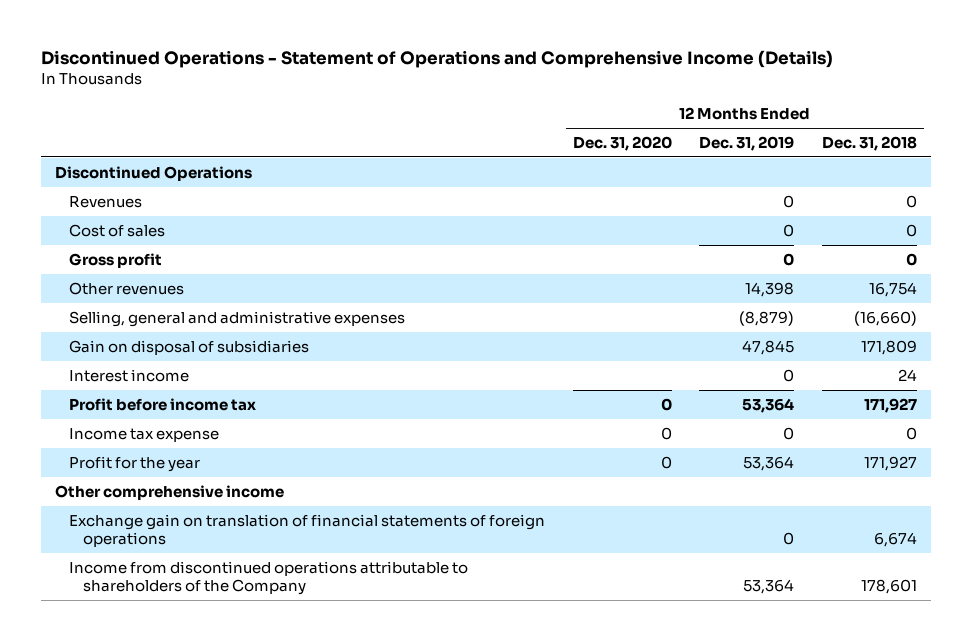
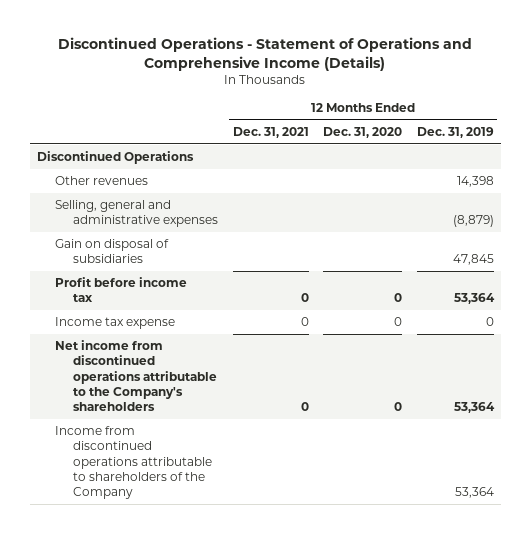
- | 12 Months Ended Dec. 31, 2020 | 12 Months Ended Dec. 31, 2019 | 12 Months Ended Dec. 31, 2018
+ | 12 Months Ended Dec. 31, 2021 | 12 Months Ended Dec. 31, 2020 | 12 Months Ended Dec. 31, 2019
- Revenues | | 0 | 0
- Cost of sales | | 0 | 0
- Gross profit | | 0 | 0
- Interest income | | 0 | 24
- Profit for the year | 0 | 53,364 | 171,927
- Other comprehensive income
- Exchange gain on translation of financial statements of foreign operations | | 0 | 6,674
+ Net income from discontinued operations attributable to the Company's shareholders | 0 | 0 | 53,364

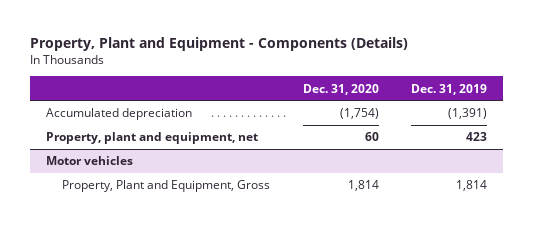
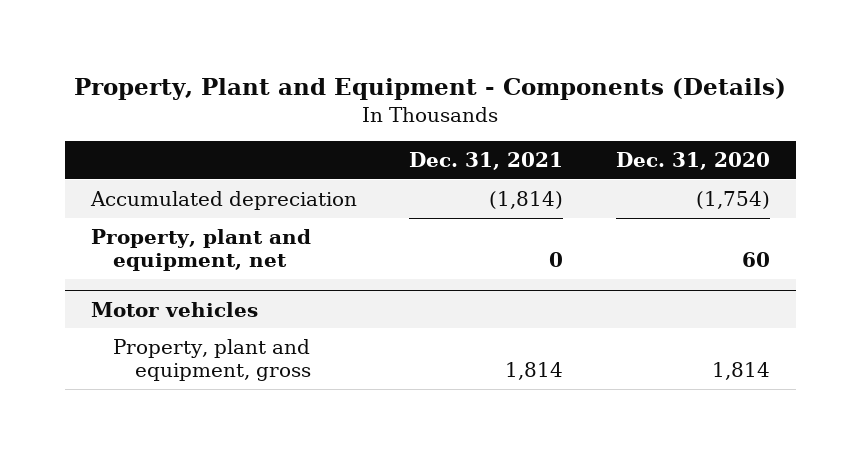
- | Dec. 31, 2020 | Dec. 31, 2019
+ | Dec. 31, 2021 | Dec. 31, 2020
@ Motor vehicles
- Property, Plant and Equipment, Gross | 1,814 | 1,814
+ Property, plant and equipment, gross | 1,814 | 1,814

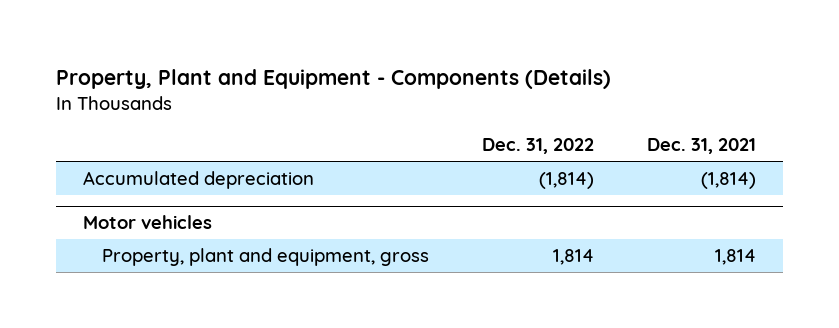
- | Dec. 31, 2021 | Dec. 31, 2020
+ | Dec. 31, 2022 | Dec. 31, 2021
- Property, plant and equipment, net | 0 | 60

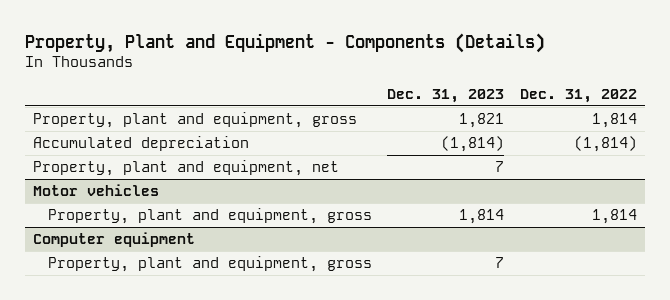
- | Dec. 31, 2022 | Dec. 31, 2021
+ | Dec. 31, 2023 | Dec. 31, 2022
+ Property, plant and equipment, gross | 1,821 | 1,814
+ Property, plant and equipment, net | 7 |
+ Computer equipment
+ Property, plant and equipment, gross | 7 |

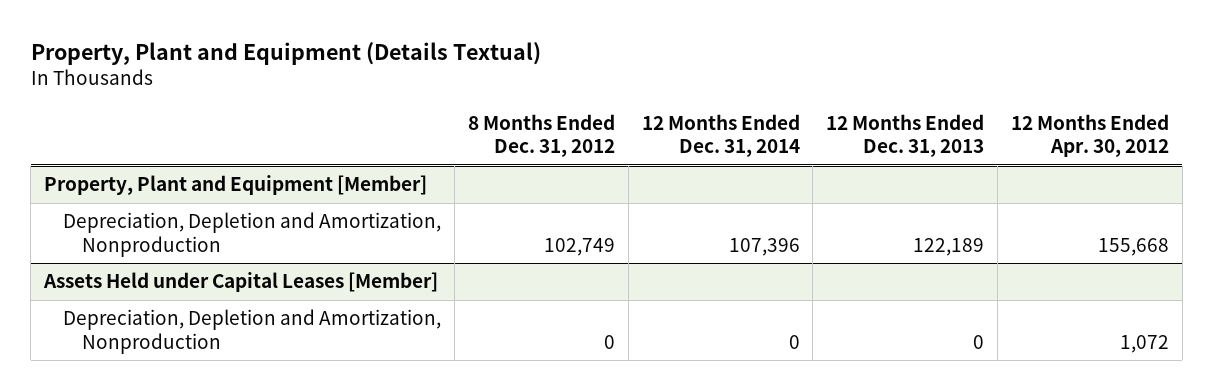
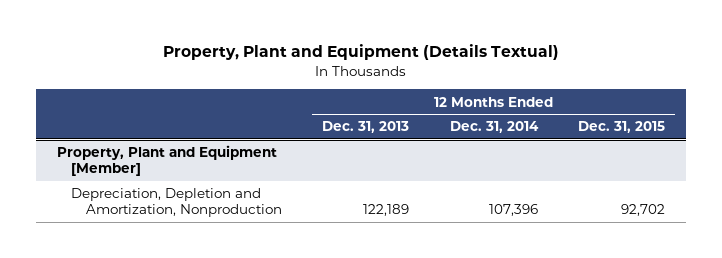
- | 8 Months Ended Dec. 31, 2012 | 12 Months Ended Dec. 31, 2014 | 12 Months Ended Dec. 31, 2013 | 12 Months Ended Apr. 30, 2012
+ | 12 Months Ended Dec. 31, 2013 | 12 Months Ended Dec. 31, 2014 | 12 Months Ended Dec. 31, 2015
- Assets Held under Capital Leases [Member]
- Depreciation, Depletion and Amortization, Nonproduction | 0 | 0 | 0 | 1,072

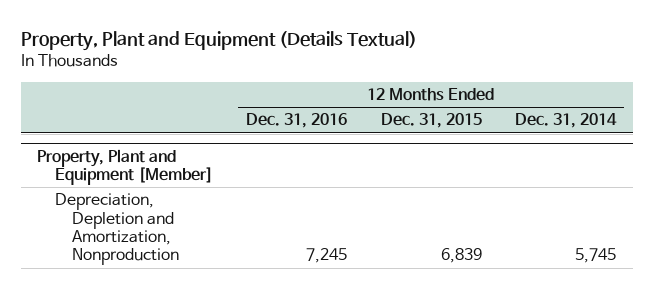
- | 12 Months Ended Dec. 31, 2013 | 12 Months Ended Dec. 31, 2014 | 12 Months Ended Dec. 31, 2015
+ | 12 Months Ended Dec. 31, 2016 | 12 Months Ended Dec. 31, 2015 | 12 Months Ended Dec. 31, 2014
@ Property, Plant and Equipment [Member]
- Depreciation, Depletion and Amortization, Nonproduction | 122,189 | 107,396 | 92,702
+ Depreciation, Depletion and Amortization, Nonproduction | 7,245 | 6,839 | 5,745

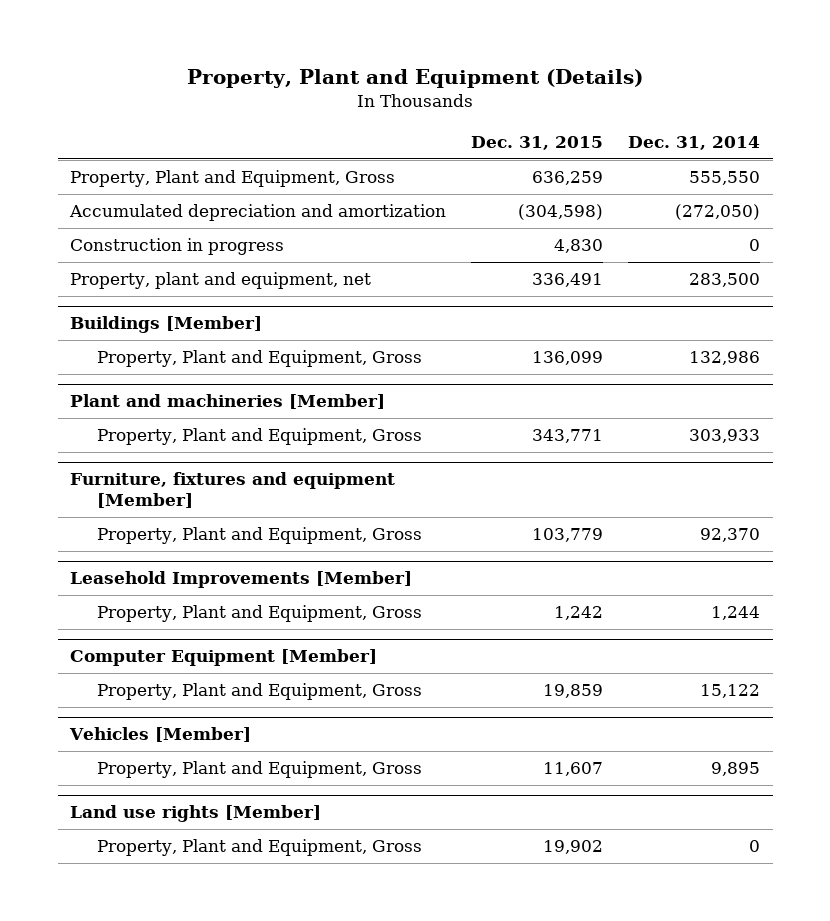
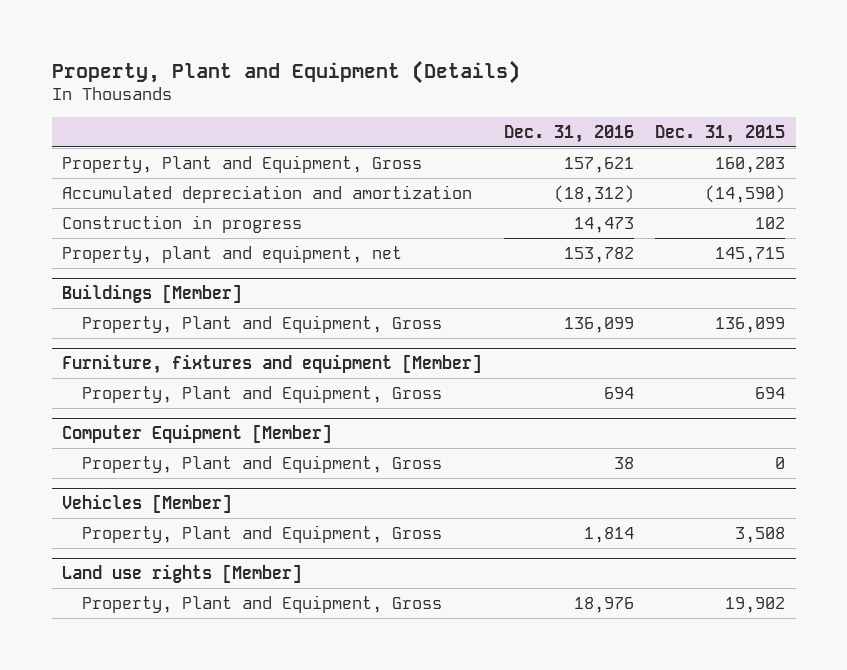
- | Dec. 31, 2015 | Dec. 31, 2014
+ | Dec. 31, 2016 | Dec. 31, 2015
- Property, Plant and Equipment, Gross | 636,259 | 555,550
- Accumulated depreciation and amortization | (304,598) | (272,050)
- Construction in progress | 4,830 | 0
- Property, plant and equipment, net | 336,491 | 283,500
+ Property, Plant and Equipment, Gross | 157,621 | 160,203
+ Accumulated depreciation and amortization | (18,312) | (14,590)
+ Construction in progress | 14,473 | 102
+ Property, plant and equipment, net | 153,782 | 145,715
- Plant and machineries [Member]
- Property, Plant and Equipment, Gross | 343,771 | 303,933
@ Furniture, fixtures and equipment [Member]
- Property, Plant and Equipment, Gross | 103,779 | 92,370
- Leasehold Improvements [Member]
- Property, Plant and Equipment, Gross | 1,242 | 1,244
@ Furniture, fixtures and equipment [Member]
+ Property, Plant and Equipment, Gross | 694 | 694
@ Computer Equipment [Member]
- Property, Plant and Equipment, Gross | 19,859 | 15,122
+ Property, Plant and Equipment, Gross | 38 | 0
@ Vehicles [Member]
- Property, Plant and Equipment, Gross | 11,607 | 9,895
+ Property, Plant and Equipment, Gross | 1,814 | 3,508

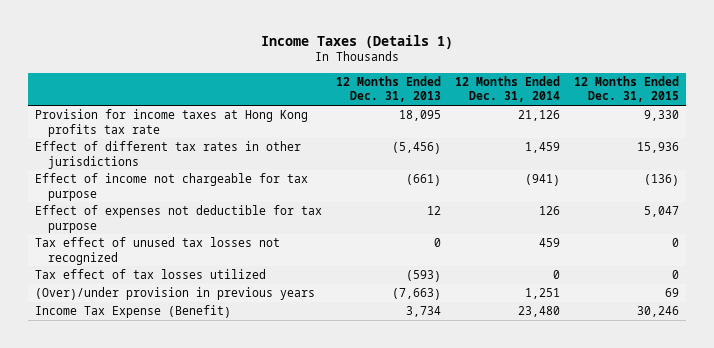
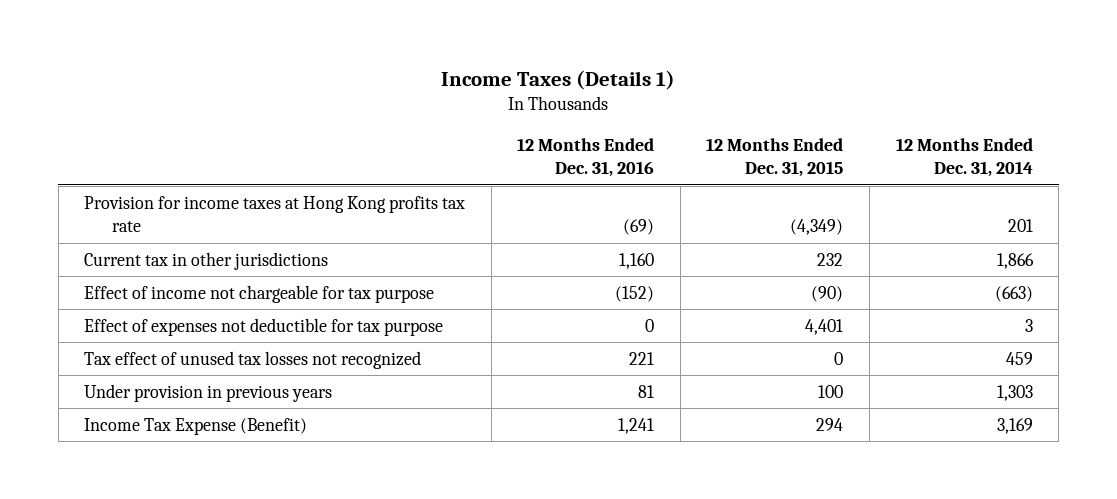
- | 12 Months Ended Dec. 31, 2013 | 12 Months Ended Dec. 31, 2014 | 12 Months Ended Dec. 31, 2015
+ | 12 Months Ended Dec. 31, 2016 | 12 Months Ended Dec. 31, 2015 | 12 Months Ended Dec. 31, 2014
- Provision for income taxes at Hong Kong profits tax rate | 18,095 | 21,126 | 9,330
- Effect of different tax rates in other jurisdictions | (5,456) | 1,459 | 15,936
- Effect of income not chargeable for tax purpose | (661) | (941) | (136)
- Effect of expenses not deductible for tax purpose | 12 | 126 | 5,047
+ Provision for income taxes at Hong Kong profits tax rate | (69) | (4,349) | 201
+ Current tax in other jurisdictions | 1,160 | 232 | 1,866
+ Effect of income not chargeable for tax purpose | (152) | (90) | (663)
+ Effect of expenses not deductible for tax purpose | 0 | 4,401 | 3
- Tax effect of tax losses utilized | (593) | 0 | 0
- (Over)/under provision in previous years | (7,663) | 1,251 | 69
- Income Tax Expense (Benefit) | 3,734 | 23,480 | 30,246
+ Under provision in previous years | 81 | 100 | 1,303
+ Income Tax Expense (Benefit) | 1,241 | 294 | 3,169

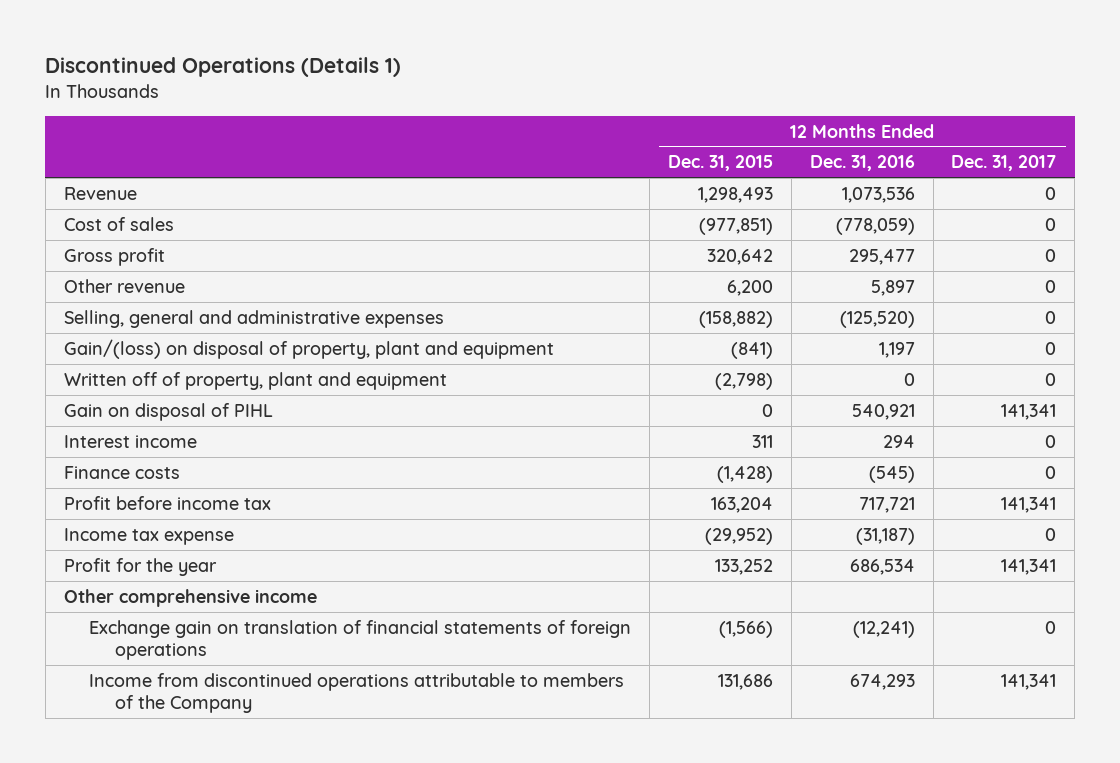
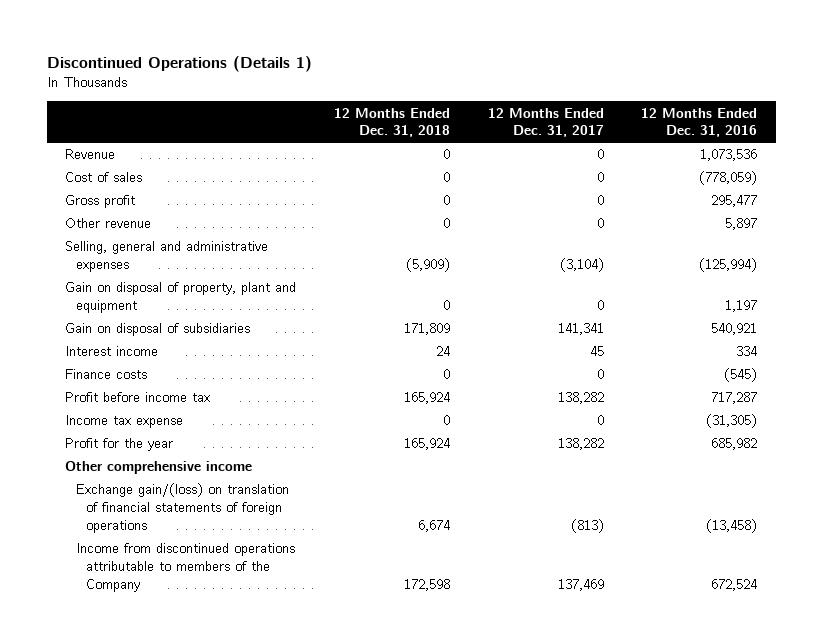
- | 12 Months Ended Dec. 31, 2015 | 12 Months Ended Dec. 31, 2016 | 12 Months Ended Dec. 31, 2017
+ | 12 Months Ended Dec. 31, 2018 | 12 Months Ended Dec. 31, 2017 | 12 Months Ended Dec. 31, 2016
- Selling, general and administrative expenses | (158,882) | (125,520) | 0
- Gain/(loss) on disposal of property, plant and equipment | (841) | 1,197 | 0
- Written off of property, plant and equipment | (2,798) | 0 | 0
- Gain on disposal of PIHL | 0 | 540,921 | 141,341
- Interest income | 311 | 294 | 0
+ Selling, general and administrative expenses | (5,909) | (3,104) | (125,994)
+ Gain on disposal of property, plant and equipment | 0 | 0 | 1,197
+ Gain on disposal of subsidiaries | 171,809 | 141,341 | 540,921
+ Interest income | 24 | 45 | 334
- Profit before income tax | 163,204 | 717,721 | 141,341
- Income tax expense | (29,952) | (31,187) | 0
- Profit for the year | 133,252 | 686,534 | 141,341
+ Profit before income tax | 165,924 | 138,282 | 717,287
+ Income tax expense | 0 | 0 | (31,305)
+ Profit for the year | 165,924 | 138,282 | 685,982
- Exchange gain on translation of financial statements of foreign operations | (1,566) | (12,241) | 0
- Income from discontinued operations attributable to members of the Company | 131,686 | 674,293 | 141,341
+ Exchange gain/(loss) on translation of financial statements of foreign operations | 6,674 | (813) | (13,458)
+ Income from discontinued operations attributable to members of the Company | 172,598 | 137,469 | 672,524

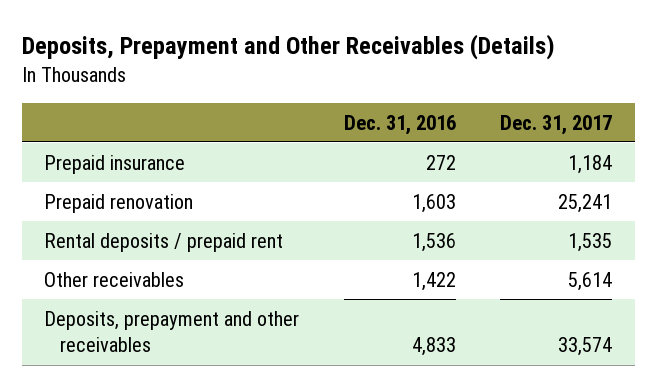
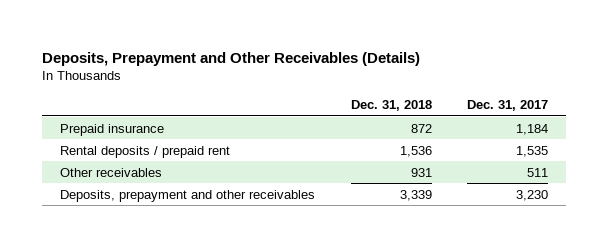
- | Dec. 31, 2016 | Dec. 31, 2017
+ | Dec. 31, 2018 | Dec. 31, 2017
- Prepaid renovation | 1,603 | 25,241
- Other receivables | 1,422 | 5,614
- Deposits, prepayment and other receivables | 4,833 | 33,574
+ Other receivables | 931 | 511
+ Deposits, prepayment and other receivables | 3,339 | 3,230

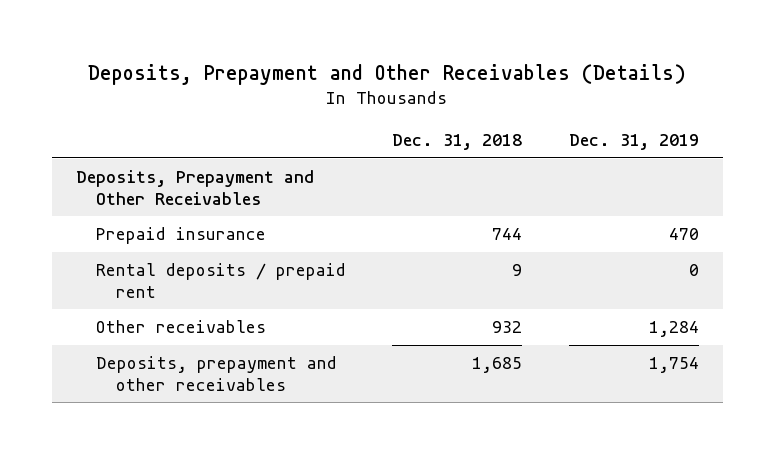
- | Dec. 31, 2018 | Dec. 31, 2017
+ | Dec. 31, 2018 | Dec. 31, 2019
- Prepaid insurance | 872 | 1,184
- Rental deposits / prepaid rent | 1,536 | 1,535
- Other receivables | 931 | 511
- Deposits, prepayment and other receivables | 3,339 | 3,230
+ Deposits, Prepayment and Other Receivables
+ Prepaid insurance | 744 | 470
+ Rental deposits / prepaid rent | 9 | 0
+ Other receivables | 932 | 1,284
+ Deposits, prepayment and other receivables | 1,685 | 1,754

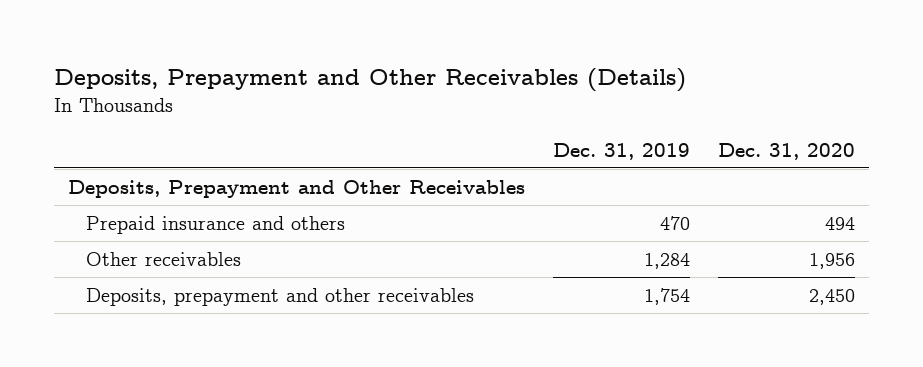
- | Dec. 31, 2018 | Dec. 31, 2019
+ | Dec. 31, 2019 | Dec. 31, 2020
- Prepaid insurance | 744 | 470
- Rental deposits / prepaid rent | 9 | 0
+ Prepaid insurance and others | 470 | 494

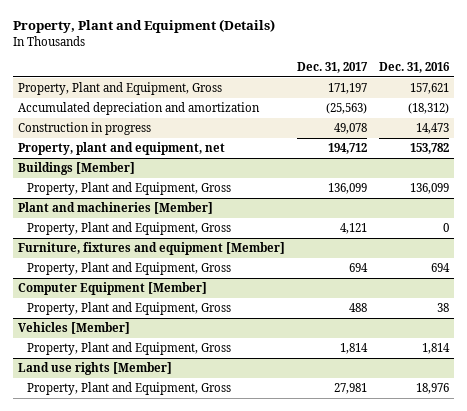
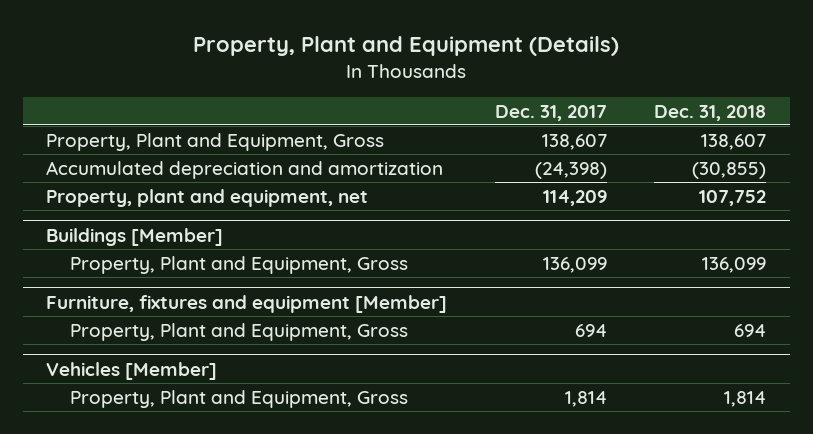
- | Dec. 31, 2017 | Dec. 31, 2016
+ | Dec. 31, 2017 | Dec. 31, 2018
- Property, Plant and Equipment, Gross | 171,197 | 157,621
- Accumulated depreciation and amortization | (25,563) | (18,312)
- Construction in progress | 49,078 | 14,473
- Property, plant and equipment, net | 194,712 | 153,782
+ Property, Plant and Equipment, Gross | 138,607 | 138,607
+ Accumulated depreciation and amortization | (24,398) | (30,855)
+ Property, plant and equipment, net | 114,209 | 107,752
- Plant and machineries [Member]
- Property, Plant and Equipment, Gross | 4,121 | 0
- Computer Equipment [Member]
- Property, Plant and Equipment, Gross | 488 | 38
- Land use rights [Member]
- Property, Plant and Equipment, Gross | 27,981 | 18,976

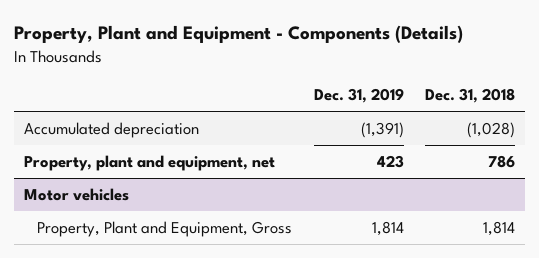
- Property, Plant and Equipment (Details)
+ Property, Plant and Equipment - Components (Details)
- | Dec. 31, 2017 | Dec. 31, 2018
+ | Dec. 31, 2019 | Dec. 31, 2018
- Property, Plant and Equipment, Gross | 138,607 | 138,607
- Accumulated depreciation and amortization | (24,398) | (30,855)
- Property, plant and equipment, net | 114,209 | 107,752
- Buildings [Member]
- Property, Plant and Equipment, Gross | 136,099 | 136,099
- Furniture, fixtures and equipment [Member]
- Property, Plant and Equipment, Gross | 694 | 694
- Vehicles [Member]
+ Accumulated depreciation | (1,391) | (1,028)
+ Property, plant and equipment, net | 423 | 786
+ Motor vehicles

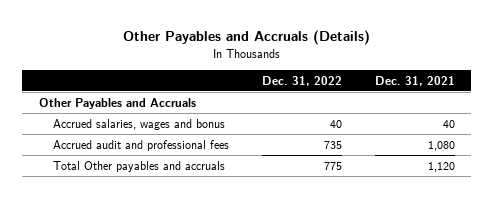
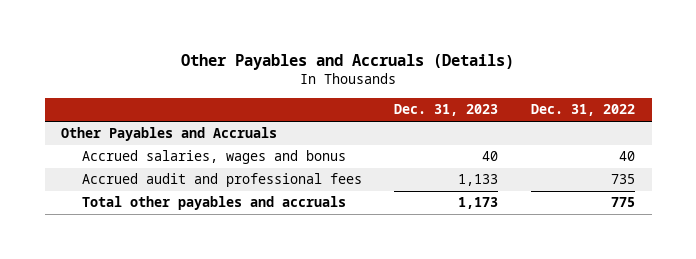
- | Dec. 31, 2022 | Dec. 31, 2021
+ | Dec. 31, 2023 | Dec. 31, 2022
- Total Other payables and accruals | 775 | 1,120
+ Total other payables and accruals | 1,173 | 775

